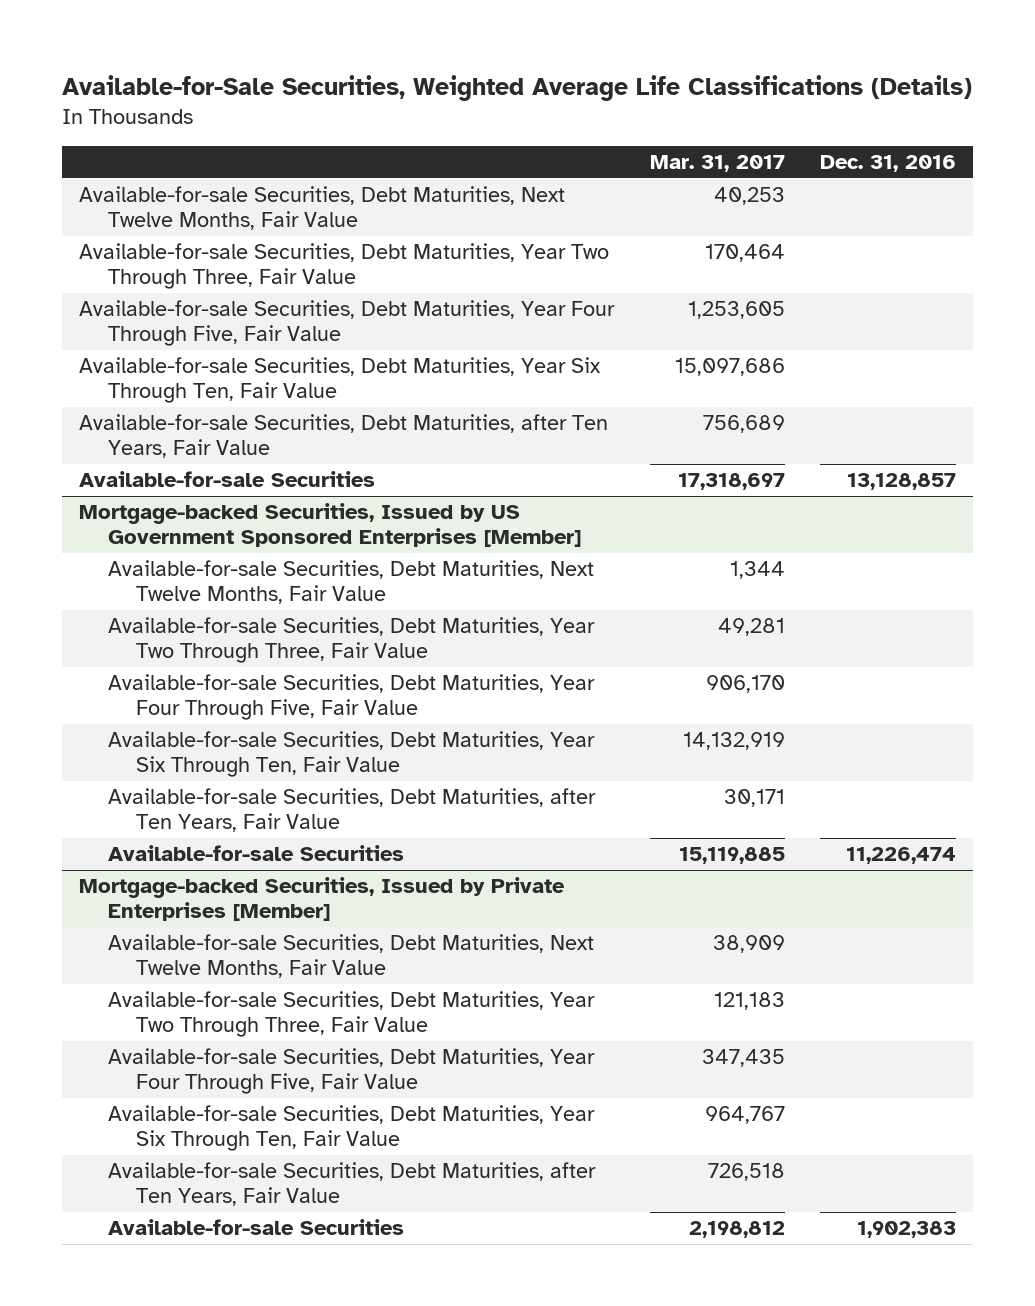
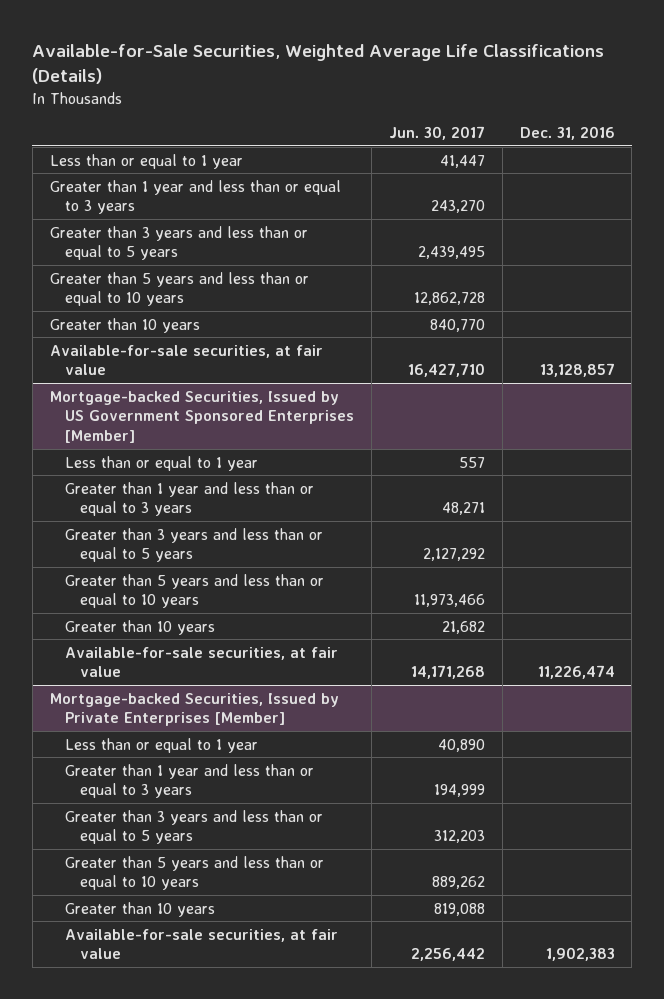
- | Mar. 31, 2017 | Dec. 31, 2016
+ | Jun. 30, 2017 | Dec. 31, 2016
- Available-for-sale Securities, Debt Maturities, Next Twelve Months, Fair Value | 40,253 |
- Available-for-sale Securities, Debt Maturities, Year Two Through Three, Fair Value | 170,464 |
- Available-for-sale Securities, Debt Maturities, Year Four Through Five, Fair Value | 1,253,605 |
- Available-for-sale Securities, Debt Maturities, Year Six Through Ten, Fair Value | 15,097,686 |
- Available-for-sale Securities, Debt Maturities, after Ten Years, Fair Value | 756,689 |
- Available-for-sale Securities | 17,318,697 | 13,128,857
+ Less than or equal to 1 year | 41,447 |
+ Greater than 1 year and less than or equal to 3 years | 243,270 |
+ Greater than 3 years and less than or equal to 5 years | 2,439,495 |
+ Greater than 5 years and less than or equal to 10 years | 12,862,728 |
+ Greater than 10 years | 840,770 |
+ Available-for-sale securities, at fair value | 16,427,710 | 13,128,857
@ Mortgage-backed Securities, Issued by US Government Sponsored Enterprises [Member]
- Available-for-sale Securities, Debt Maturities, Next Twelve Months, Fair Value | 1,344 |
- Available-for-sale Securities, Debt Maturities, Year Two Through Three, Fair Value | 49,281 |
- Available-for-sale Securities, Debt Maturities, Year Four Through Five, Fair Value | 906,170 |
- Available-for-sale Securities, Debt Maturities, Year Six Through Ten, Fair Value | 14,132,919 |
- Available-for-sale Securities, Debt Maturities, after Ten Years, Fair Value | 30,171 |
- Available-for-sale Securities | 15,119,885 | 11,226,474
+ Less than or equal to 1 year | 557 |
+ Greater than 1 year and less than or equal to 3 years | 48,271 |
+ Greater than 3 years and less than or equal to 5 years | 2,127,292 |
+ Greater than 5 years and less than or equal to 10 years | 11,973,466 |
+ Greater than 10 years | 21,682 |
+ Available-for-sale securities, at fair value | 14,171,268 | 11,226,474
@ Mortgage-backed Securities, Issued by Private Enterprises [Member]
- Available-for-sale Securities, Debt Maturities, Next Twelve Months, Fair Value | 38,909 |
- Available-for-sale Securities, Debt Maturities, Year Two Through Three, Fair Value | 121,183 |
- Available-for-sale Securities, Debt Maturities, Year Four Through Five, Fair Value | 347,435 |
- Available-for-sale Securities, Debt Maturities, Year Six Through Ten, Fair Value | 964,767 |
- Available-for-sale Securities, Debt Maturities, after Ten Years, Fair Value | 726,518 |
- Available-for-sale Securities | 2,198,812 | 1,902,383
+ Less than or equal to 1 year | 40,890 |
+ Greater than 1 year and less than or equal to 3 years | 194,999 |
+ Greater than 3 years and less than or equal to 5 years | 312,203 |
+ Greater than 5 years and less than or equal to 10 years | 889,262 |
+ Greater than 10 years | 819,088 |
+ Available-for-sale securities, at fair value | 2,256,442 | 1,902,383

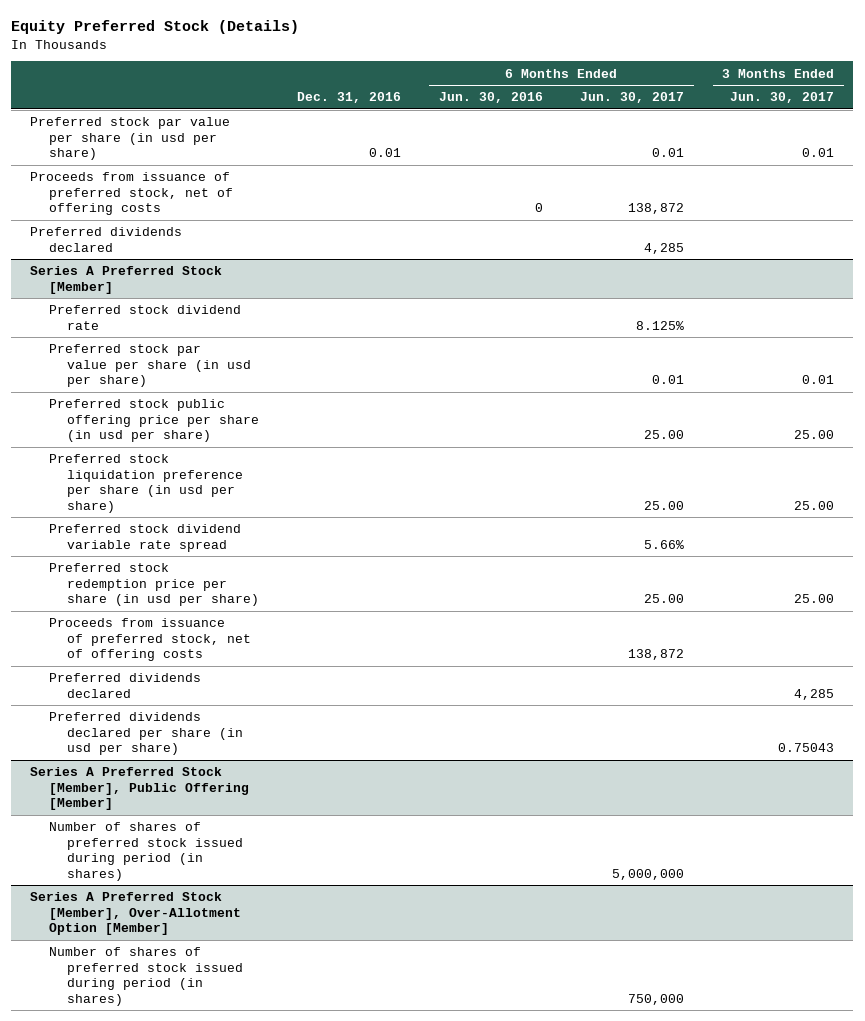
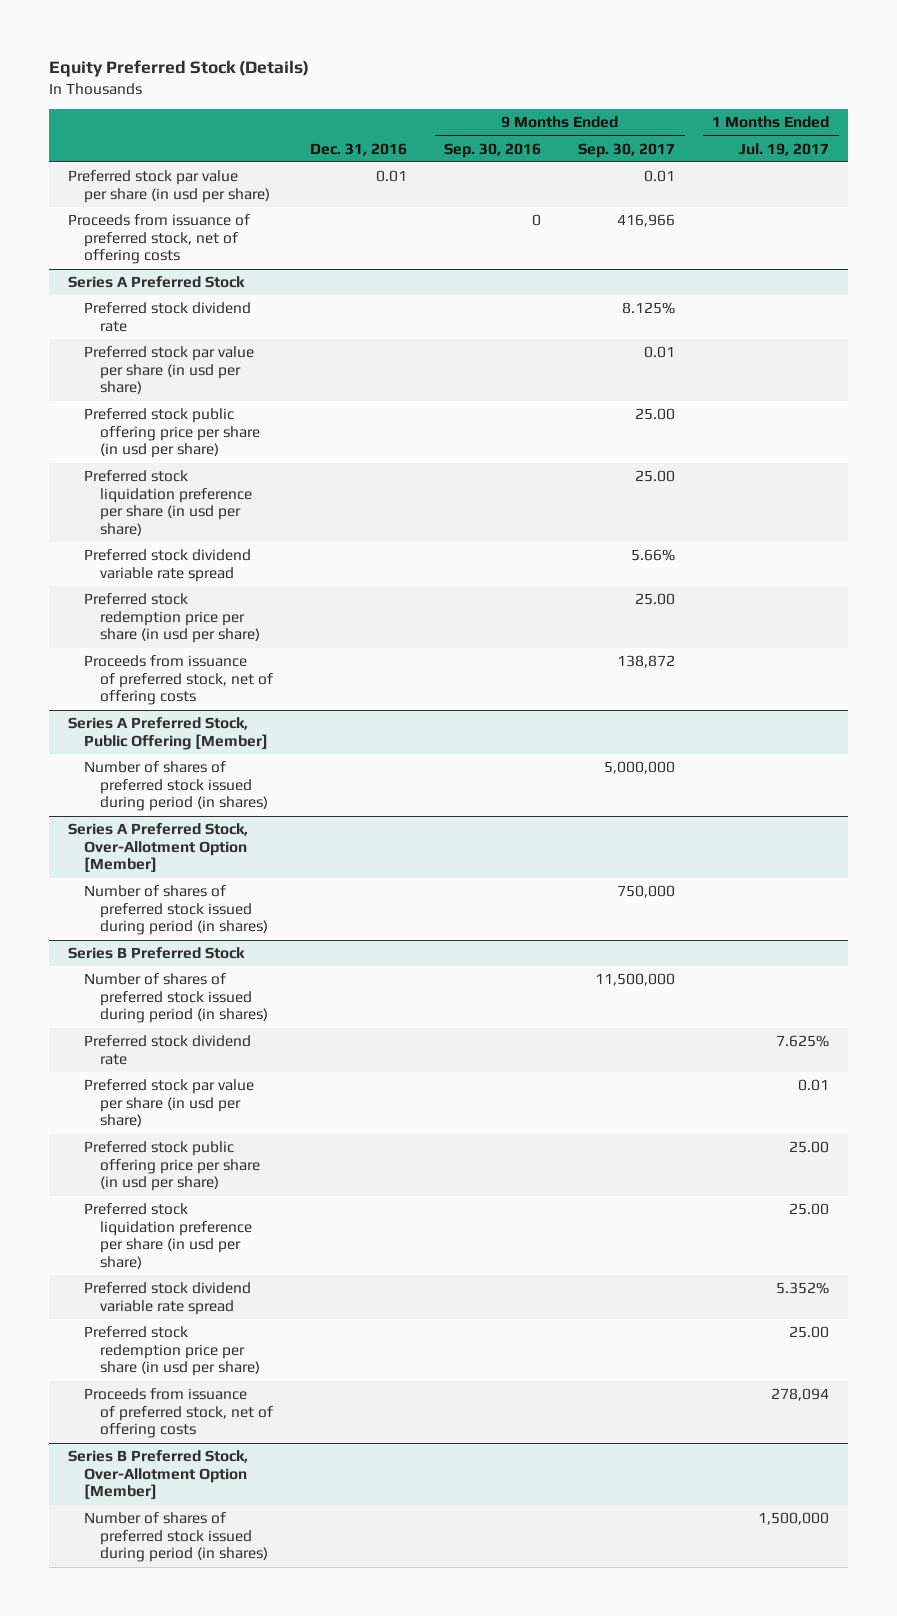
- | Dec. 31, 2016 | 6 Months Ended Jun. 30, 2016 | 6 Months Ended Jun. 30, 2017 | 3 Months Ended Jun. 30, 2017
+ | Dec. 31, 2016 | 9 Months Ended Sep. 30, 2016 | 9 Months Ended Sep. 30, 2017 | 1 Months Ended Jul. 19, 2017
- Preferred dividends declared | | | 4,285 |
- Series A Preferred Stock [Member]
+ Series A Preferred Stock
- Preferred dividends declared | | | | 4,285
- Preferred dividends declared per share (in usd per share) | | | | 0.75043
- Series A Preferred Stock [Member], Public Offering [Member]
+ Series A Preferred Stock, Public Offering [Member]
- Series A Preferred Stock [Member], Over-Allotment Option [Member]
+ Series A Preferred Stock, Over-Allotment Option [Member]
+ Series B Preferred Stock
+ Number of shares of preferred stock issued during period (in shares) | | | 11,500,000 |
+ Preferred stock dividend rate | | | | 7.625%
+ Preferred stock par value per share (in usd per share) | | | | 0.01
+ Preferred stock public offering price per share (in usd per share) | | | | 25.00
+ Preferred stock liquidation preference per share (in usd per share) | | | | 25.00
+ Preferred stock dividend variable rate spread | | | | 5.352%
+ Preferred stock redemption price per share (in usd per share) | | | | 25.00
+ Proceeds from issuance of preferred stock, net of offering costs | | | | 278,094
+ Series B Preferred Stock, Over-Allotment Option [Member]
+ Number of shares of preferred stock issued during period (in shares) | | | | 1,500,000

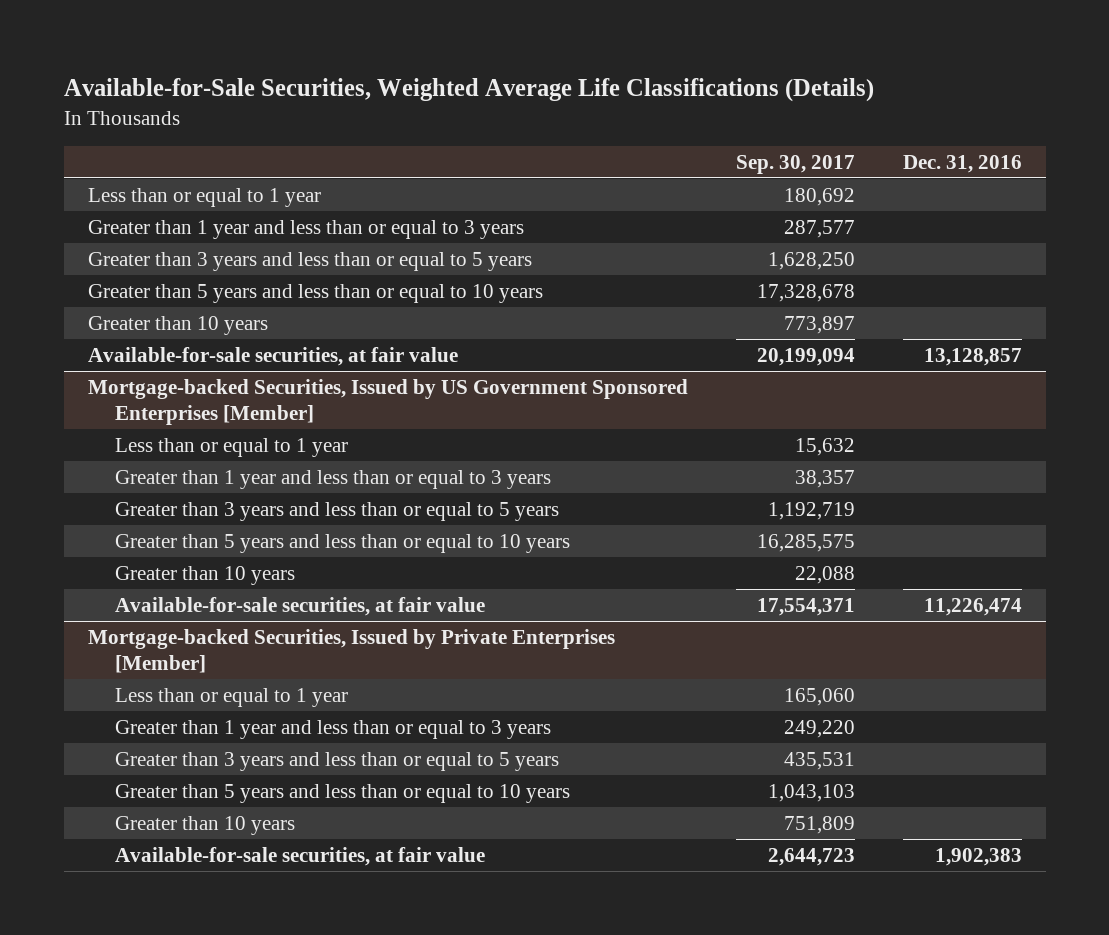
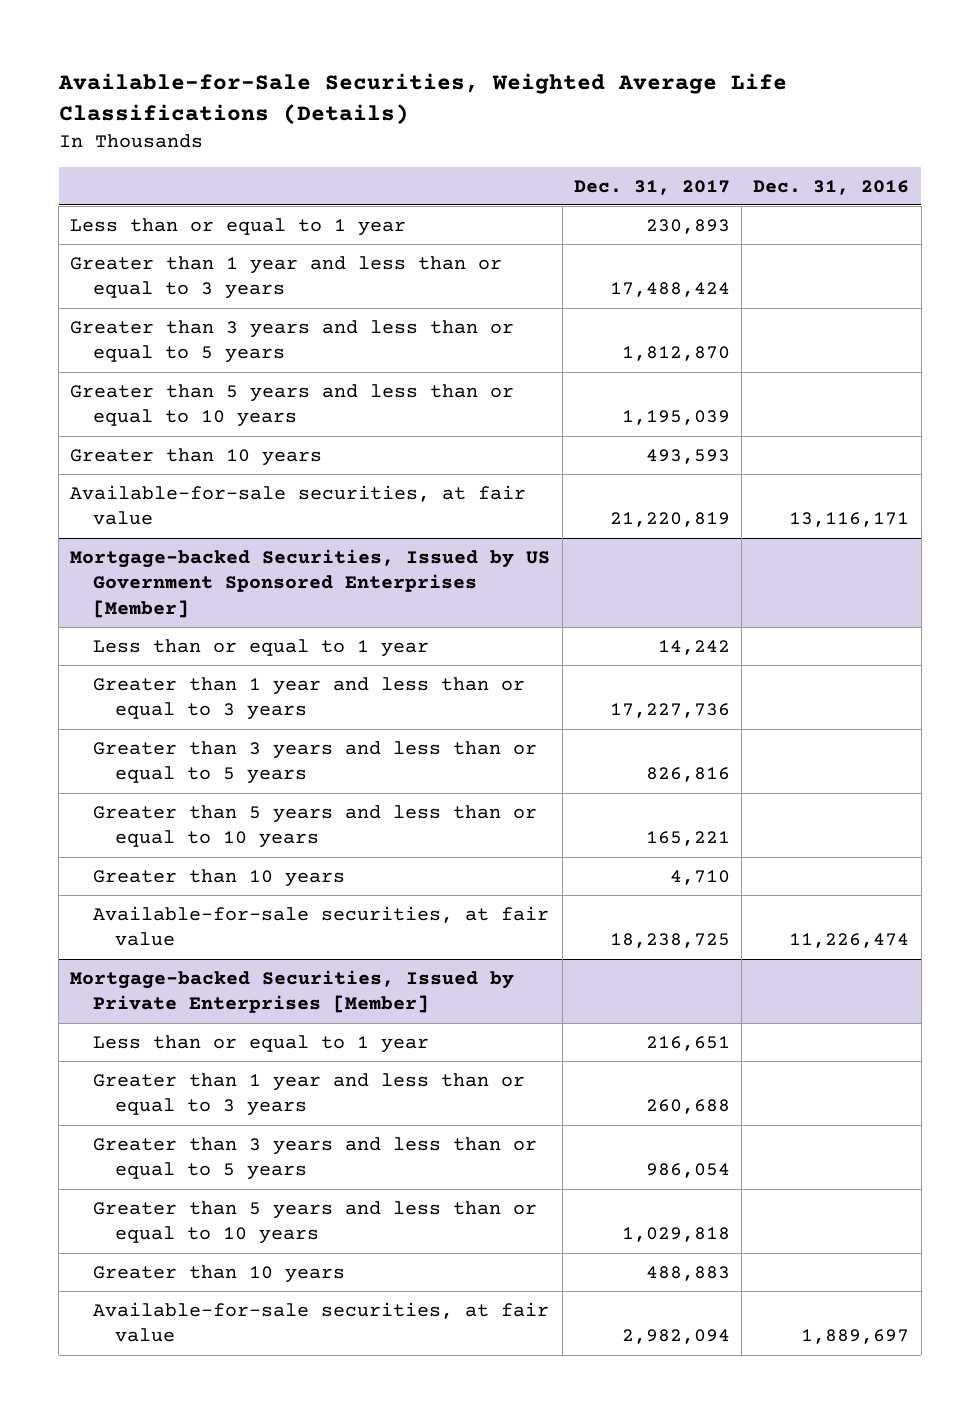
- | Sep. 30, 2017 | Dec. 31, 2016
+ | Dec. 31, 2017 | Dec. 31, 2016
- Available-for-sale securities, at fair value | 20,199,094 | 13,128,857
+ Available-for-sale securities, at fair value | 21,220,819 | 13,116,171
@ Mortgage-backed Securities, Issued by Private Enterprises [Member]
- Available-for-sale securities, at fair value | 2,644,723 | 1,902,383
+ Available-for-sale securities, at fair value | 2,982,094 | 1,889,697

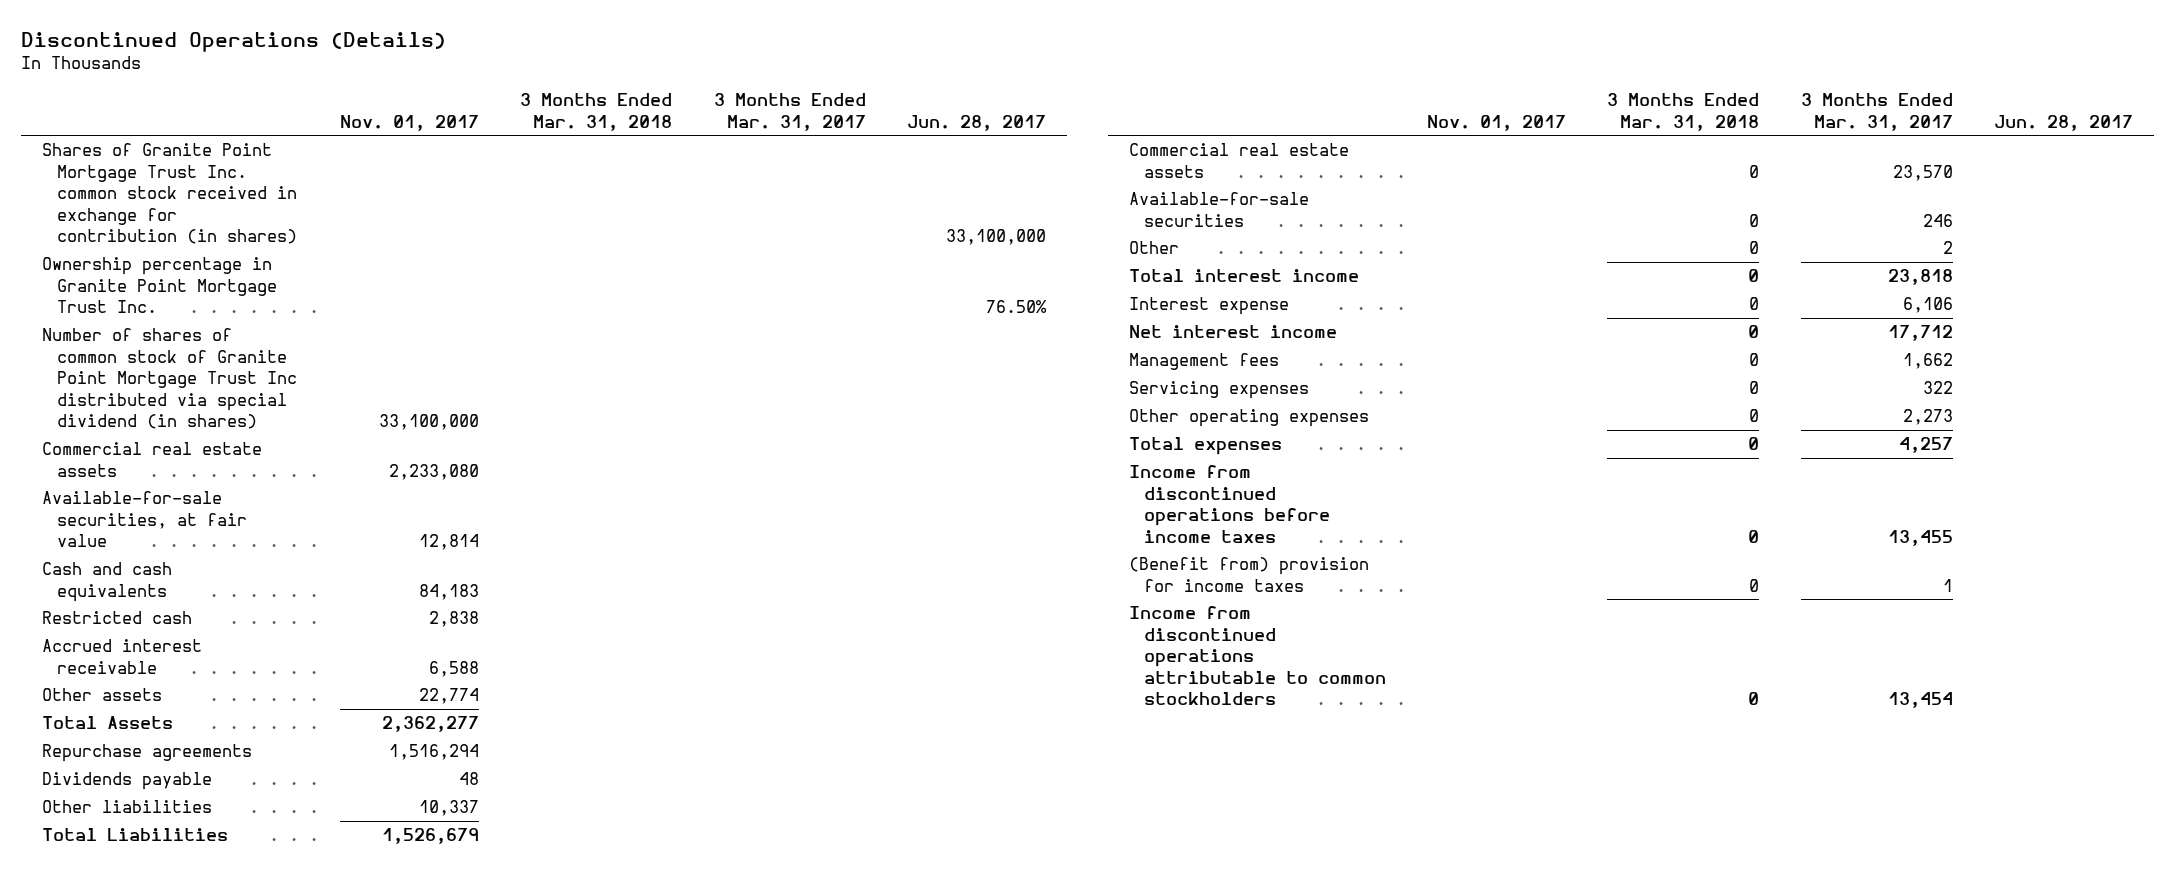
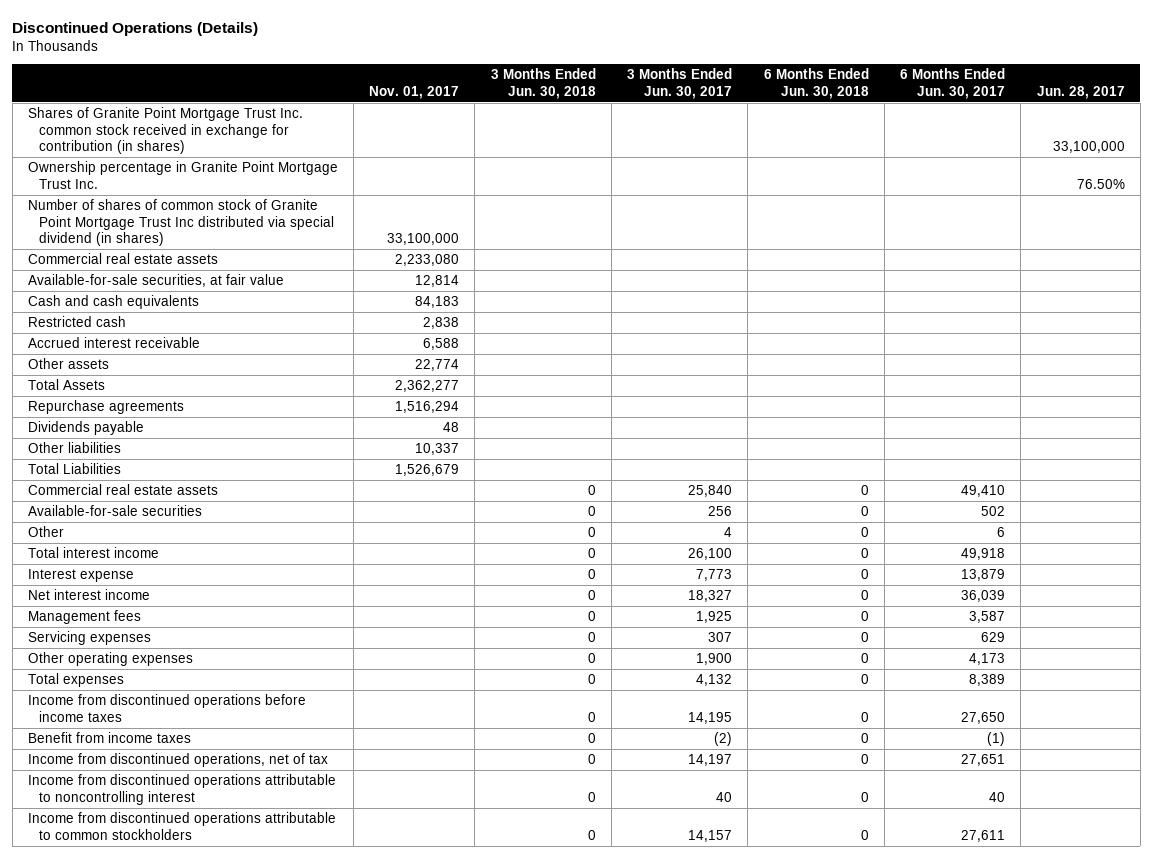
- | Nov. 01, 2017 | 3 Months Ended Mar. 31, 2018 | 3 Months Ended Mar. 31, 2017 | Jun. 28, 2017
+ | Nov. 01, 2017 | 3 Months Ended Jun. 30, 2018 | 3 Months Ended Jun. 30, 2017 | 6 Months Ended Jun. 30, 2018 | 6 Months Ended Jun. 30, 2017 | Jun. 28, 2017
- (Benefit from) provision for income taxes | | 0 | 1 |
+ Benefit from income taxes | | 0 | (2) | 0 | (1) |
+ Income from discontinued operations, net of tax | | 0 | 14,197 | 0 | 27,651 |
+ Income from discontinued operations attributable to noncontrolling interest | | 0 | 40 | 0 | 40 |

